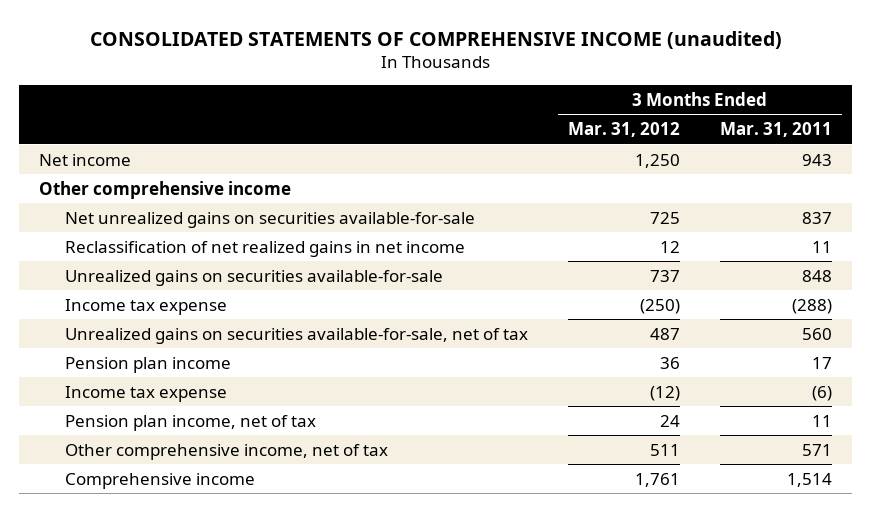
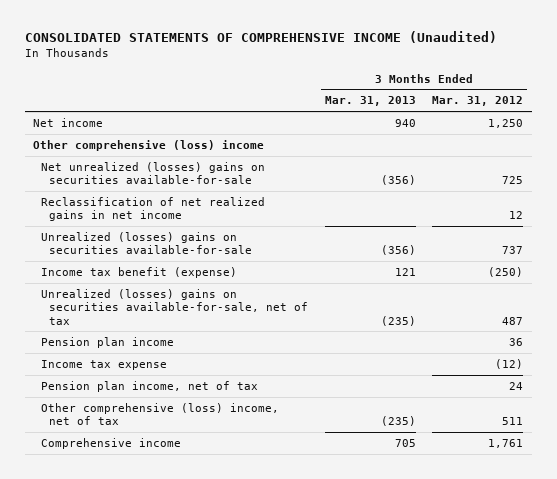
- CONSOLIDATED STATEMENTS OF COMPREHENSIVE INCOME (unaudited)
+ CONSOLIDATED STATEMENTS OF COMPREHENSIVE INCOME (Unaudited)
- | 3 Months Ended Mar. 31, 2012 | 3 Months Ended Mar. 31, 2011
+ | 3 Months Ended Mar. 31, 2013 | 3 Months Ended Mar. 31, 2012
- Other comprehensive income
- Net unrealized gains on securities available-for-sale | 725 | 837
+ Other comprehensive (loss) income
+ Net unrealized (losses) gains on securities available-for-sale | (356) | 725
- Unrealized gains on securities available-for-sale | 737 | 848
- Income tax expense | (250) | (288)
- Unrealized gains on securities available-for-sale, net of tax | 487 | 560
+ Unrealized (losses) gains on securities available-for-sale | (356) | 737
+ Income tax benefit (expense) | 121 | (250)
+ Unrealized (losses) gains on securities available-for-sale, net of tax | (235) | 487
- Other comprehensive income, net of tax | 511 | 571
+ Other comprehensive (loss) income, net of tax | (235) | 511

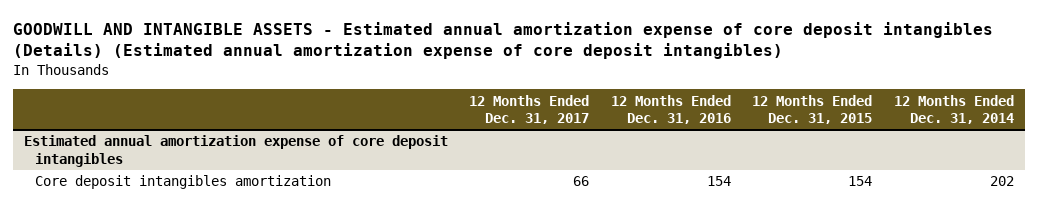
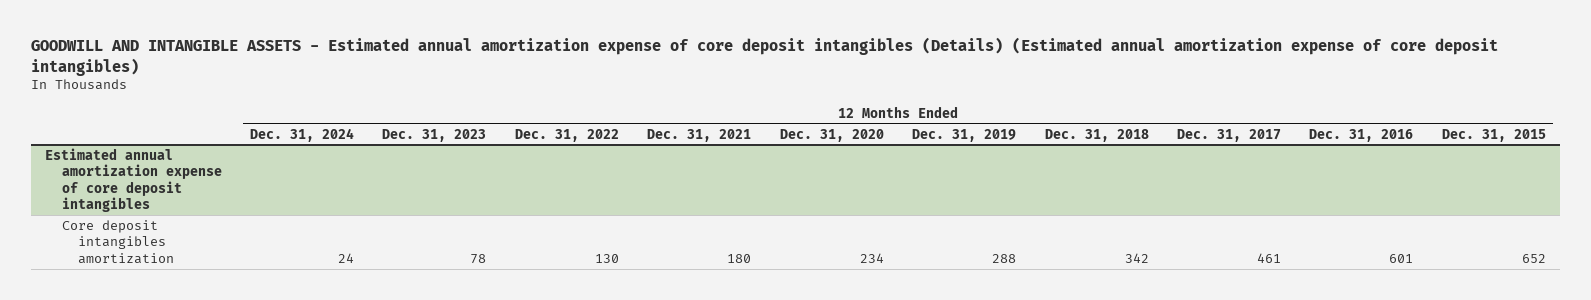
- | 12 Months Ended Dec. 31, 2017 | 12 Months Ended Dec. 31, 2016 | 12 Months Ended Dec. 31, 2015 | 12 Months Ended Dec. 31, 2014
+ | 12 Months Ended Dec. 31, 2024 | 12 Months Ended Dec. 31, 2023 | 12 Months Ended Dec. 31, 2022 | 12 Months Ended Dec. 31, 2021 | 12 Months Ended Dec. 31, 2020 | 12 Months Ended Dec. 31, 2019 | 12 Months Ended Dec. 31, 2018 | 12 Months Ended Dec. 31, 2017 | 12 Months Ended Dec. 31, 2016 | 12 Months Ended Dec. 31, 2015
@ Estimated annual amortization expense of core deposit intangibles
- Core deposit intangibles amortization | 66 | 154 | 154 | 202
+ Core deposit intangibles amortization | 24 | 78 | 130 | 180 | 234 | 288 | 342 | 461 | 601 | 652

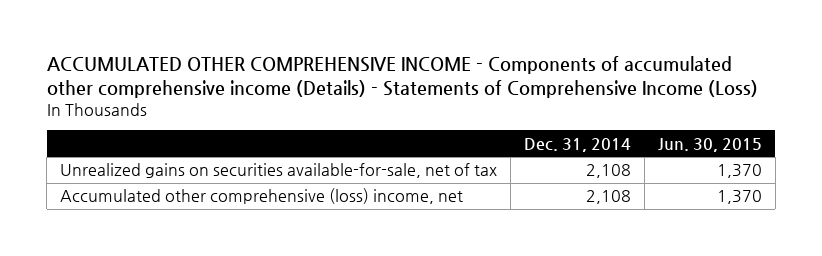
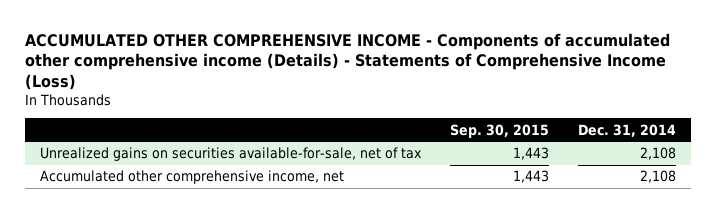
- | Dec. 31, 2014 | Jun. 30, 2015
+ | Sep. 30, 2015 | Dec. 31, 2014
- Accumulated other comprehensive (loss) income, net | 2,108 | 1,370
+ Accumulated other comprehensive income, net | 1,443 | 2,108

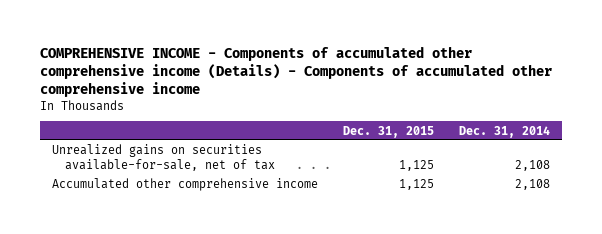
- ACCUMULATED OTHER COMPREHENSIVE INCOME - Components of accumulated other comprehensive income (Details) - Statements of Comprehensive Income (Loss)
+ COMPREHENSIVE INCOME - Components of accumulated other comprehensive income (Details) - Components of accumulated other comprehensive income
- | Sep. 30, 2015 | Dec. 31, 2014
+ | Dec. 31, 2015 | Dec. 31, 2014
- Accumulated other comprehensive income, net | 1,443 | 2,108
+ Accumulated other comprehensive income | 1,125 | 2,108

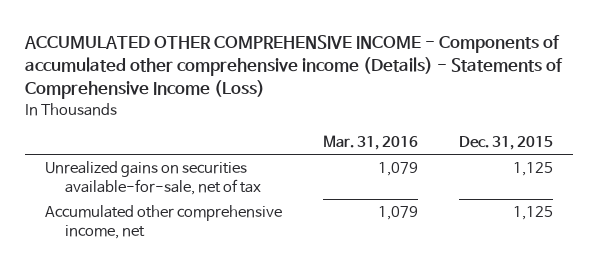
- COMPREHENSIVE INCOME - Components of accumulated other comprehensive income (Details) - Components of accumulated other comprehensive income
+ ACCUMULATED OTHER COMPREHENSIVE INCOME - Components of accumulated other comprehensive income (Details) - Statements of Comprehensive Income (Loss)
- | Dec. 31, 2015 | Dec. 31, 2014
+ | Mar. 31, 2016 | Dec. 31, 2015
- Accumulated other comprehensive income | 1,125 | 2,108
+ Accumulated other comprehensive income, net | 1,079 | 1,125

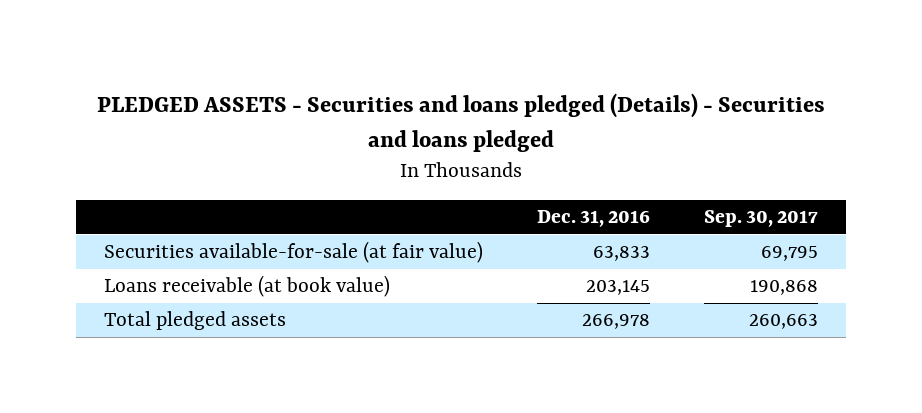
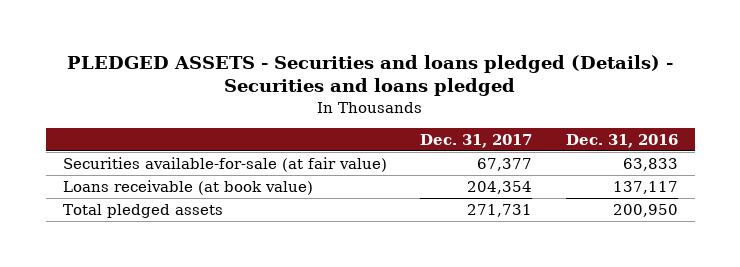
- | Dec. 31, 2016 | Sep. 30, 2017
+ | Dec. 31, 2017 | Dec. 31, 2016
- Loans receivable (at book value) | 203,145 | 190,868
- Total pledged assets | 266,978 | 260,663
+ Loans receivable (at book value) | 204,354 | 137,117
+ Total pledged assets | 271,731 | 200,950

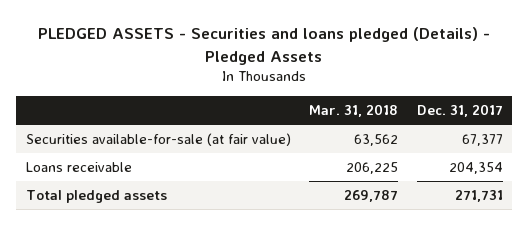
- PLEDGED ASSETS - Securities and loans pledged (Details) - Securities and loans pledged
+ PLEDGED ASSETS - Securities and loans pledged (Details) - Pledged Assets
- | Dec. 31, 2017 | Dec. 31, 2016
+ | Mar. 31, 2018 | Dec. 31, 2017
- Loans receivable (at book value) | 204,354 | 137,117
+ Loans receivable | 206,225 | 204,354

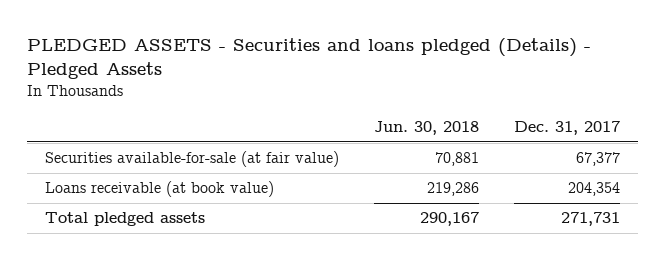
- | Mar. 31, 2018 | Dec. 31, 2017
+ | Jun. 30, 2018 | Dec. 31, 2017
- Loans receivable | 206,225 | 204,354
+ Loans receivable (at book value) | 219,286 | 204,354

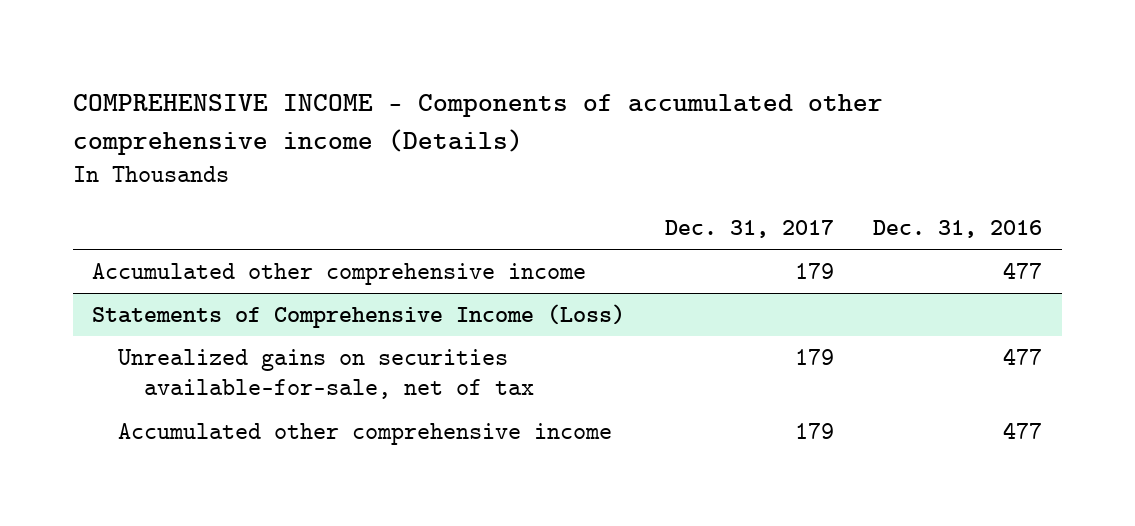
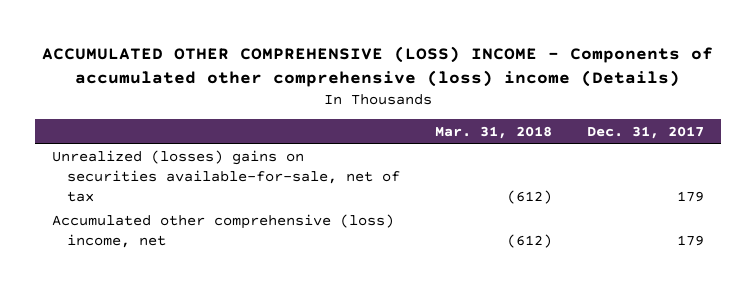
- COMPREHENSIVE INCOME - Components of accumulated other comprehensive income (Details)
+ ACCUMULATED OTHER COMPREHENSIVE (LOSS) INCOME - Components of accumulated other comprehensive (loss) income (Details)
- | Dec. 31, 2017 | Dec. 31, 2016
+ | Mar. 31, 2018 | Dec. 31, 2017
- Accumulated other comprehensive income | 179 | 477
- Statements of Comprehensive Income (Loss)
- Unrealized gains on securities available-for-sale, net of tax | 179 | 477
- Accumulated other comprehensive income | 179 | 477
+ Unrealized (losses) gains on securities available-for-sale, net of tax | (612) | 179
+ Accumulated other comprehensive (loss) income, net | (612) | 179

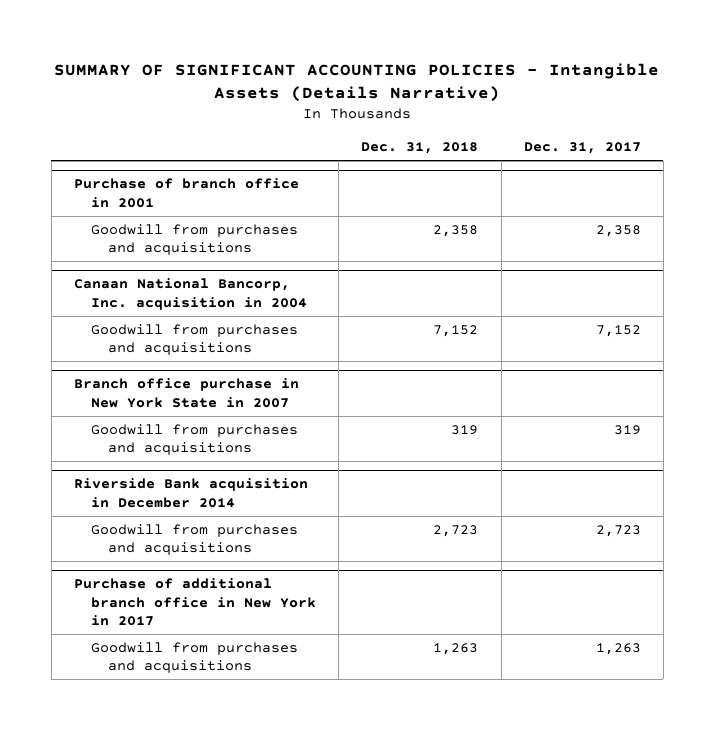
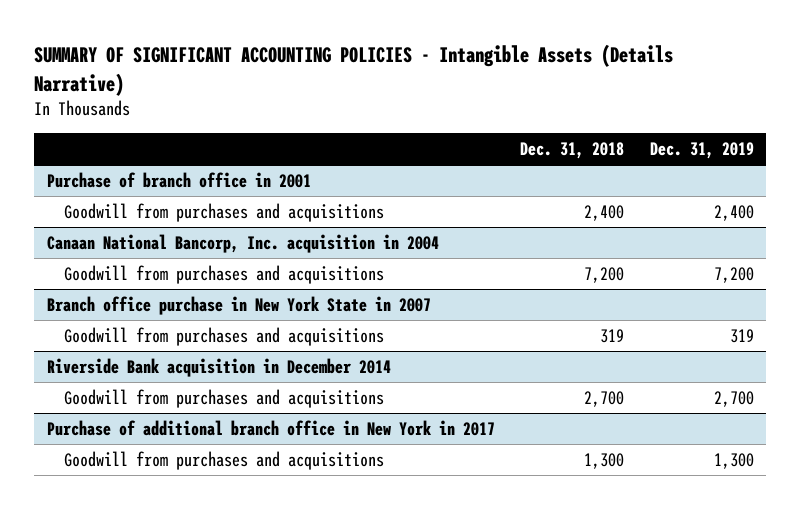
- | Dec. 31, 2018 | Dec. 31, 2017
+ | Dec. 31, 2018 | Dec. 31, 2019
@ Purchase of branch office in 2001
- Goodwill from purchases and acquisitions | 2,358 | 2,358
+ Goodwill from purchases and acquisitions | 2,400 | 2,400
@ Canaan National Bancorp, Inc. acquisition in 2004
- Goodwill from purchases and acquisitions | 7,152 | 7,152
+ Goodwill from purchases and acquisitions | 7,200 | 7,200
@ Riverside Bank acquisition in December 2014
- Goodwill from purchases and acquisitions | 2,723 | 2,723
+ Goodwill from purchases and acquisitions | 2,700 | 2,700
@ Purchase of additional branch office in New York in 2017
- Goodwill from purchases and acquisitions | 1,263 | 1,263
+ Goodwill from purchases and acquisitions | 1,300 | 1,300

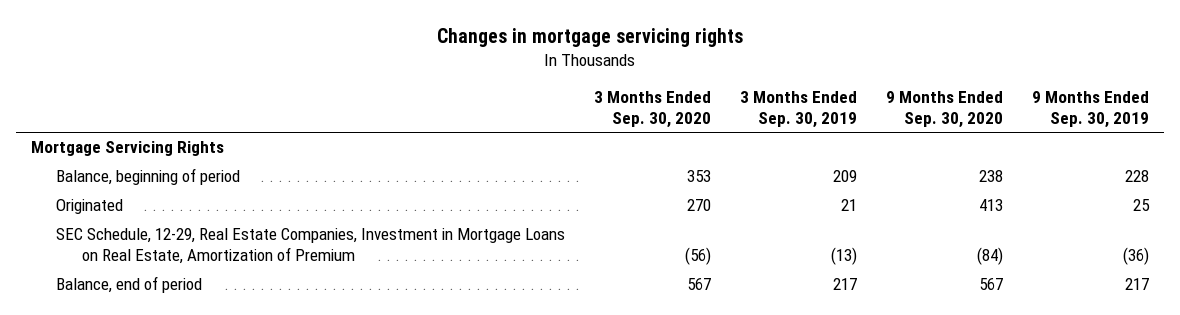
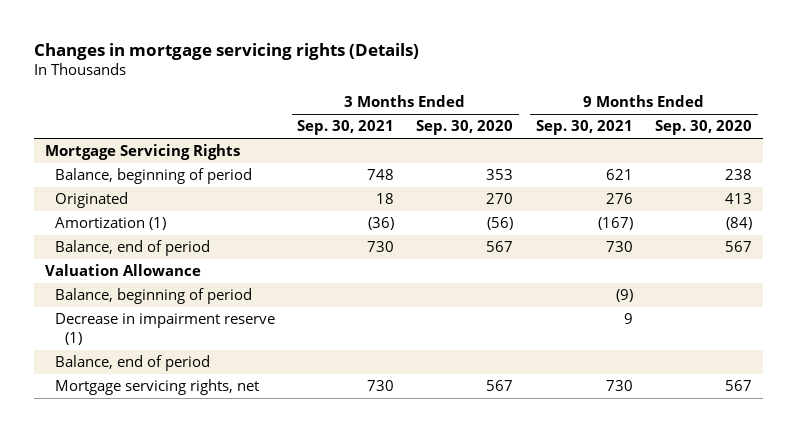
- Changes in mortgage servicing rights
+ Changes in mortgage servicing rights (Details)
- | 3 Months Ended Sep. 30, 2020 | 3 Months Ended Sep. 30, 2019 | 9 Months Ended Sep. 30, 2020 | 9 Months Ended Sep. 30, 2019
+ | 3 Months Ended Sep. 30, 2021 | 3 Months Ended Sep. 30, 2020 | 9 Months Ended Sep. 30, 2021 | 9 Months Ended Sep. 30, 2020
- SEC Schedule, 12-29, Real Estate Companies, Investment in Mortgage Loans on Real Estate, Amortization of Premium | (56) | (13) | (84) | (36)
+ Amortization (1) | (36) | (56) | (167) | (84)
+ Valuation Allowance
+ Balance, beginning of period | | | (9) |
+ Decrease in impairment reserve (1) | | | 9 |
+ Balance, end of period
+ Mortgage servicing rights, net | 730 | 567 | 730 | 567

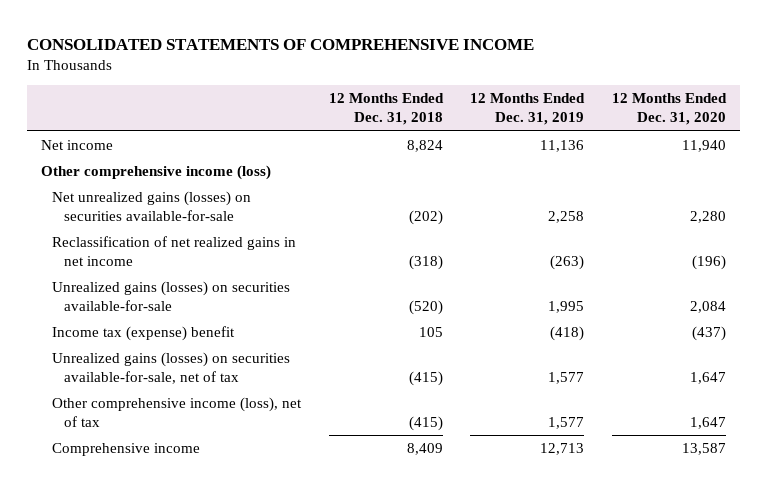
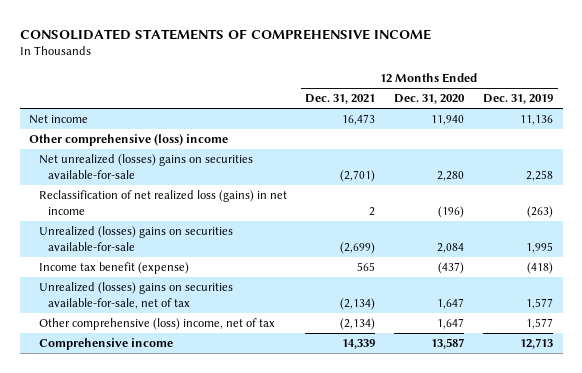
- | 12 Months Ended Dec. 31, 2018 | 12 Months Ended Dec. 31, 2019 | 12 Months Ended Dec. 31, 2020
+ | 12 Months Ended Dec. 31, 2021 | 12 Months Ended Dec. 31, 2020 | 12 Months Ended Dec. 31, 2019
- Other comprehensive income (loss)
- Net unrealized gains (losses) on securities available-for-sale | (202) | 2,258 | 2,280
- Reclassification of net realized gains in net income | (318) | (263) | (196)
- Unrealized gains (losses) on securities available-for-sale | (520) | 1,995 | 2,084
- Income tax (expense) benefit | 105 | (418) | (437)
- Unrealized gains (losses) on securities available-for-sale, net of tax | (415) | 1,577 | 1,647
- Other comprehensive income (loss), net of tax | (415) | 1,577 | 1,647
+ Other comprehensive (loss) income
+ Net unrealized (losses) gains on securities available-for-sale | (2,701) | 2,280 | 2,258
+ Reclassification of net realized loss (gains) in net income | 2 | (196) | (263)
+ Unrealized (losses) gains on securities available-for-sale | (2,699) | 2,084 | 1,995
+ Income tax benefit (expense) | 565 | (437) | (418)
+ Unrealized (losses) gains on securities available-for-sale, net of tax | (2,134) | 1,647 | 1,577
+ Other comprehensive (loss) income, net of tax | (2,134) | 1,647 | 1,577

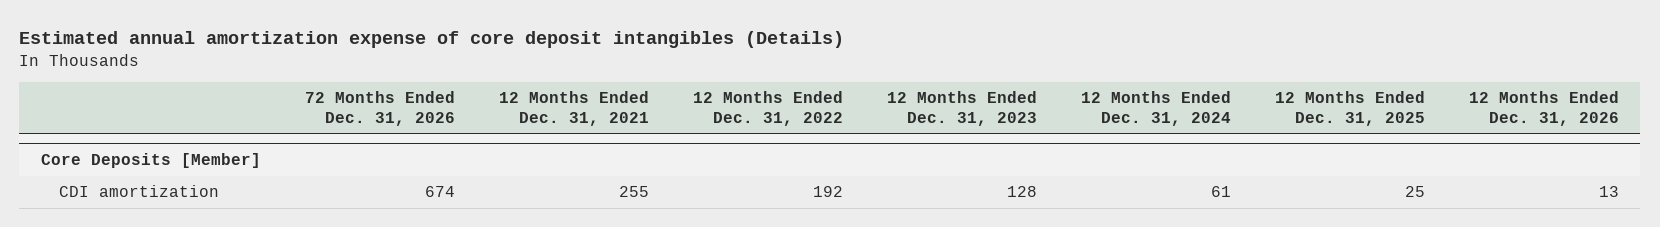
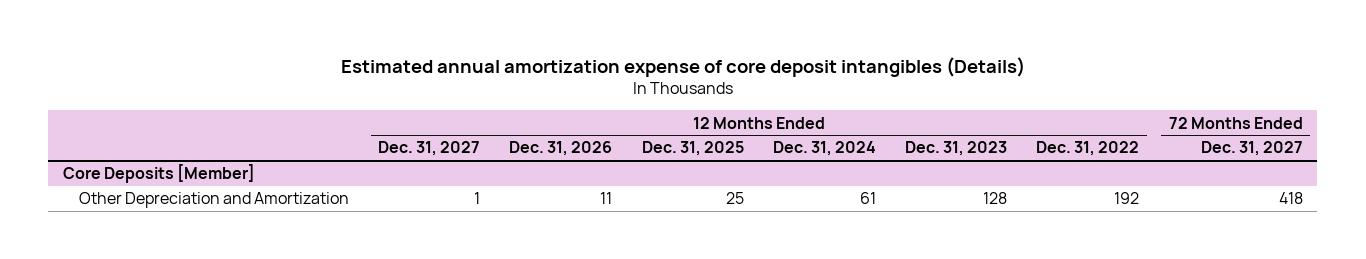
- | 72 Months Ended Dec. 31, 2026 | 12 Months Ended Dec. 31, 2021 | 12 Months Ended Dec. 31, 2022 | 12 Months Ended Dec. 31, 2023 | 12 Months Ended Dec. 31, 2024 | 12 Months Ended Dec. 31, 2025 | 12 Months Ended Dec. 31, 2026
+ | 12 Months Ended Dec. 31, 2027 | 12 Months Ended Dec. 31, 2026 | 12 Months Ended Dec. 31, 2025 | 12 Months Ended Dec. 31, 2024 | 12 Months Ended Dec. 31, 2023 | 12 Months Ended Dec. 31, 2022 | 72 Months Ended Dec. 31, 2027
@ Core Deposits [Member]
- CDI amortization | 674 | 255 | 192 | 128 | 61 | 25 | 13
+ Other Depreciation and Amortization | 1 | 11 | 25 | 61 | 128 | 192 | 418

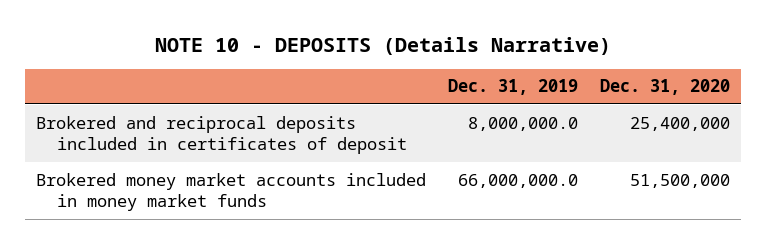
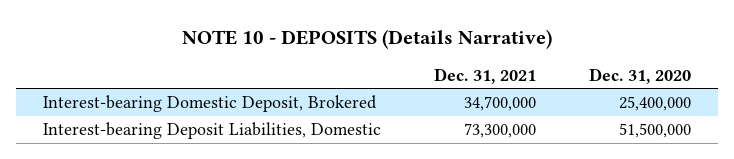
- | Dec. 31, 2019 | Dec. 31, 2020
+ | Dec. 31, 2021 | Dec. 31, 2020
- Brokered and reciprocal deposits included in certificates of deposit | 8,000,000.0 | 25,400,000
- Brokered money market accounts included in money market funds | 66,000,000.0 | 51,500,000
+ Interest-bearing Domestic Deposit, Brokered | 34,700,000 | 25,400,000
+ Interest-bearing Deposit Liabilities, Domestic | 73,300,000 | 51,500,000

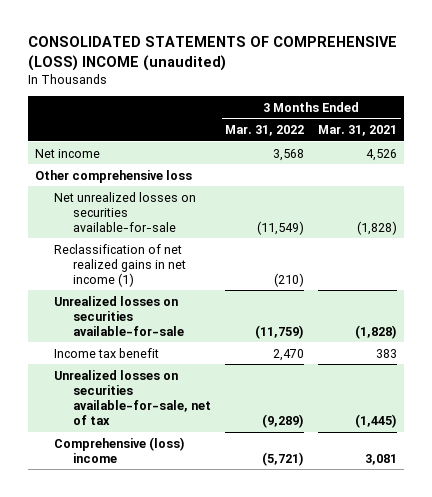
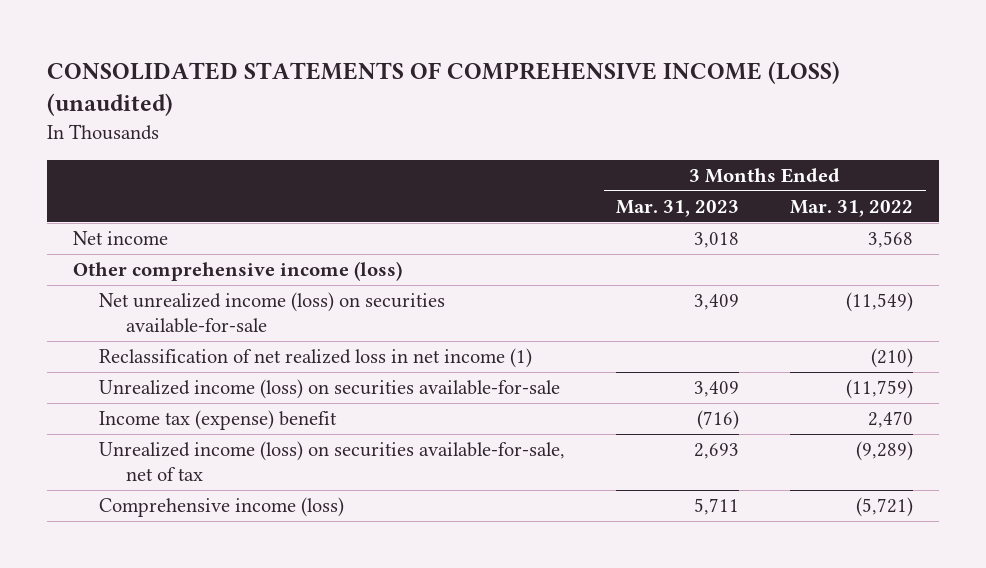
- CONSOLIDATED STATEMENTS OF COMPREHENSIVE (LOSS) INCOME (unaudited)
+ CONSOLIDATED STATEMENTS OF COMPREHENSIVE INCOME (LOSS) (unaudited)
- | 3 Months Ended Mar. 31, 2022 | 3 Months Ended Mar. 31, 2021
+ | 3 Months Ended Mar. 31, 2023 | 3 Months Ended Mar. 31, 2022
- Other comprehensive loss
- Net unrealized losses on securities available-for-sale | (11,549) | (1,828)
- Reclassification of net realized gains in net income (1) | (210) |
- Unrealized losses on securities available-for-sale | (11,759) | (1,828)
- Income tax benefit | 2,470 | 383
- Unrealized losses on securities available-for-sale, net of tax | (9,289) | (1,445)
- Comprehensive (loss) income | (5,721) | 3,081
+ Other comprehensive income (loss)
+ Net unrealized income (loss) on securities available-for-sale | 3,409 | (11,549)
+ Reclassification of net realized loss in net income (1) | | (210)
+ Unrealized income (loss) on securities available-for-sale | 3,409 | (11,759)
+ Income tax (expense) benefit | (716) | 2,470
+ Unrealized income (loss) on securities available-for-sale, net of tax | 2,693 | (9,289)
+ Comprehensive income (loss) | 5,711 | (5,721)

